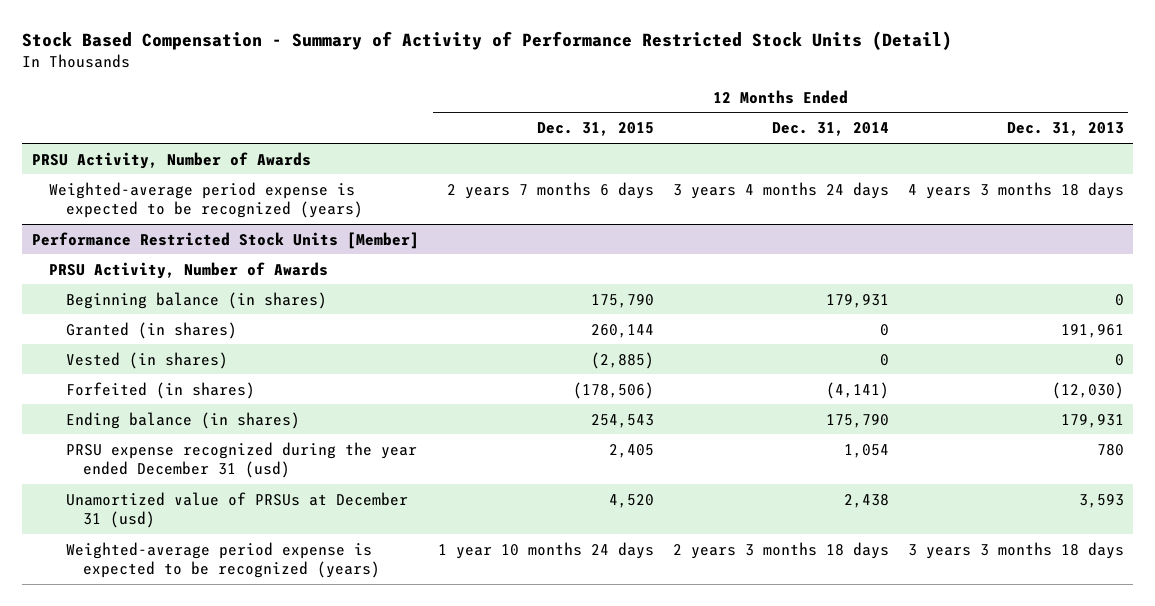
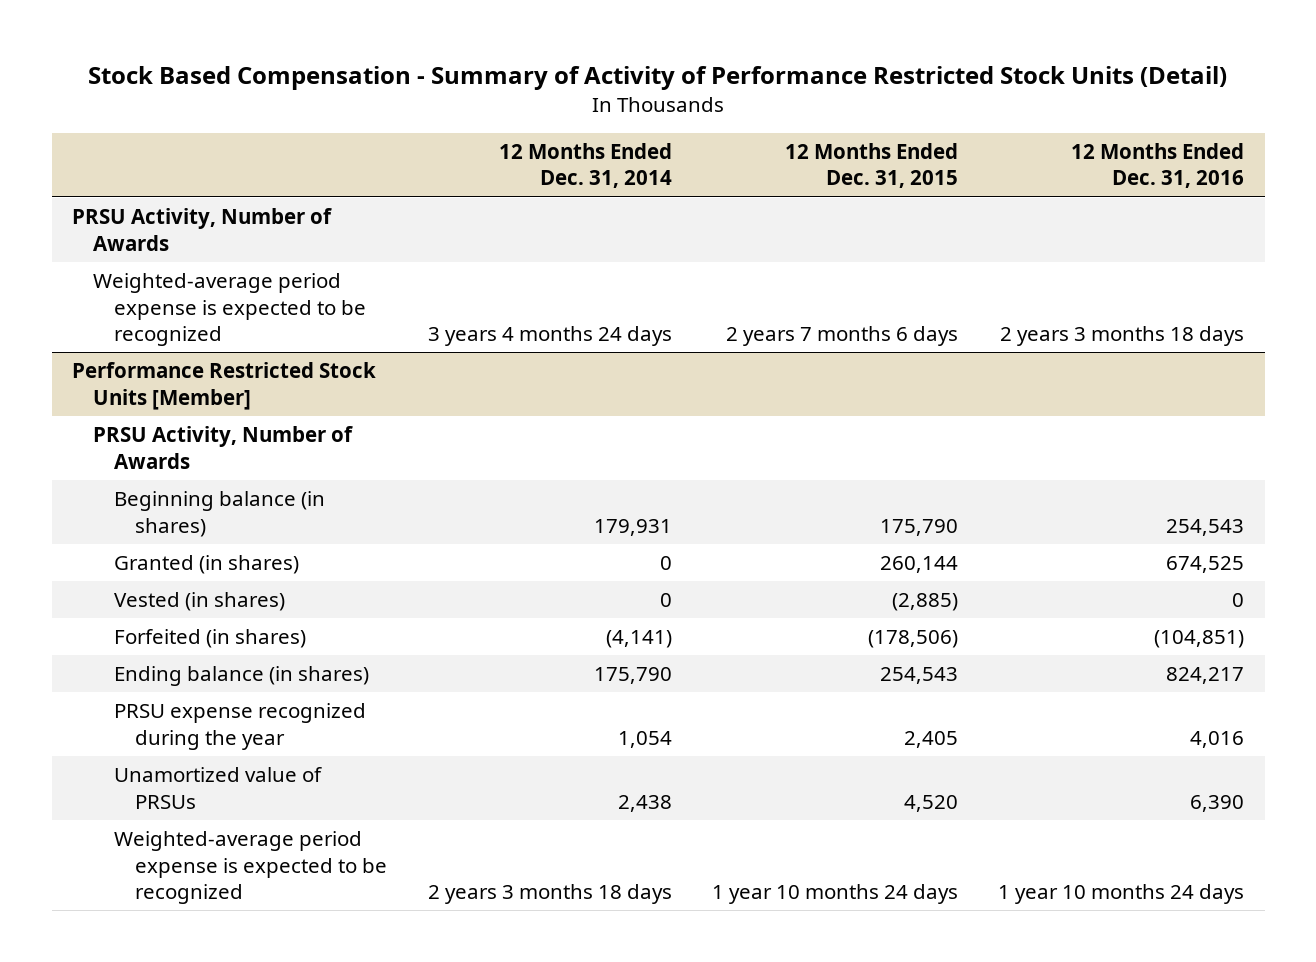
- | 12 Months Ended Dec. 31, 2015 | 12 Months Ended Dec. 31, 2014 | 12 Months Ended Dec. 31, 2013
+ | 12 Months Ended Dec. 31, 2014 | 12 Months Ended Dec. 31, 2015 | 12 Months Ended Dec. 31, 2016
- Weighted-average period expense is expected to be recognized (years) | 2 years 7 months 6 days | 3 years 4 months 24 days | 4 years 3 months 18 days
+ Weighted-average period expense is expected to be recognized | 3 years 4 months 24 days | 2 years 7 months 6 days | 2 years 3 months 18 days
@ Performance Restricted Stock Units [Member]
- PRSU expense recognized during the year ended December 31 (usd) | 2,405 | 1,054 | 780
- Unamortized value of PRSUs at December 31 (usd) | 4,520 | 2,438 | 3,593
- Weighted-average period expense is expected to be recognized (years) | 1 year 10 months 24 days | 2 years 3 months 18 days | 3 years 3 months 18 days
+ PRSU expense recognized during the year | 1,054 | 2,405 | 4,016
+ Unamortized value of PRSUs | 2,438 | 4,520 | 6,390
+ Weighted-average period expense is expected to be recognized | 2 years 3 months 18 days | 1 year 10 months 24 days | 1 year 10 months 24 days

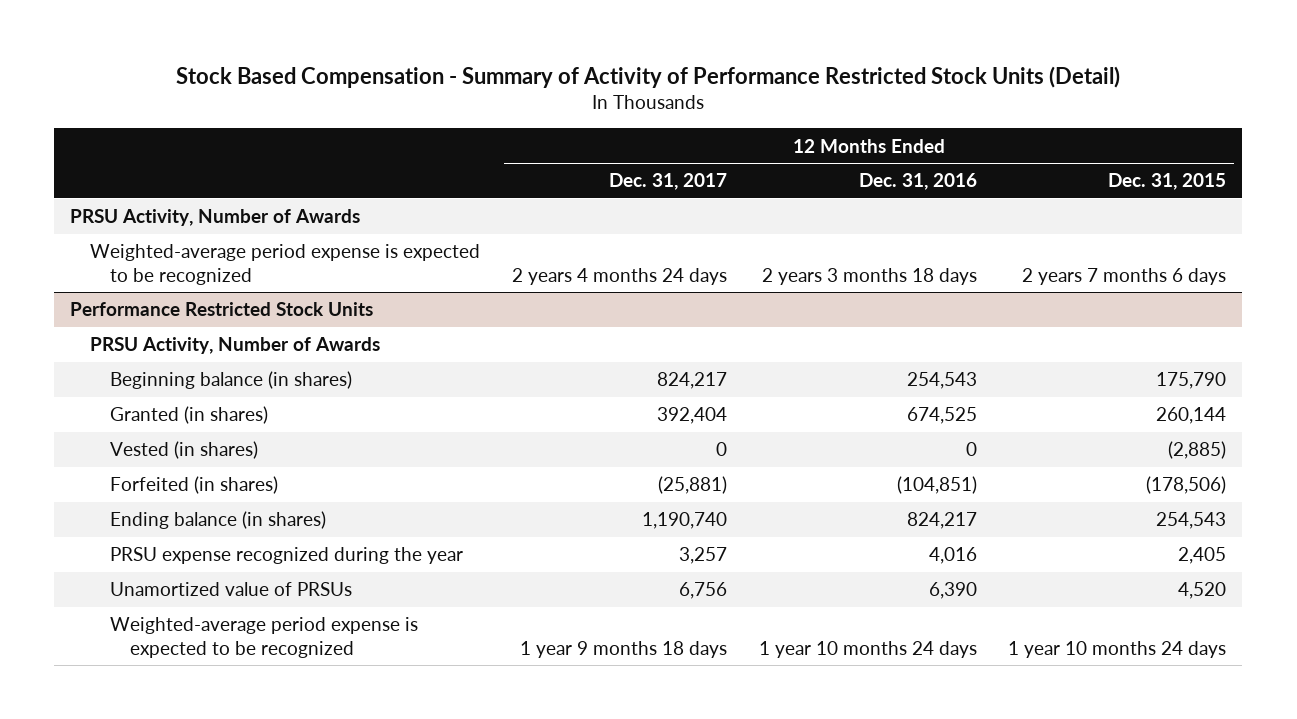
- | 12 Months Ended Dec. 31, 2014 | 12 Months Ended Dec. 31, 2015 | 12 Months Ended Dec. 31, 2016
+ | 12 Months Ended Dec. 31, 2017 | 12 Months Ended Dec. 31, 2016 | 12 Months Ended Dec. 31, 2015
- Performance Restricted Stock Units [Member]
+ Performance Restricted Stock Units

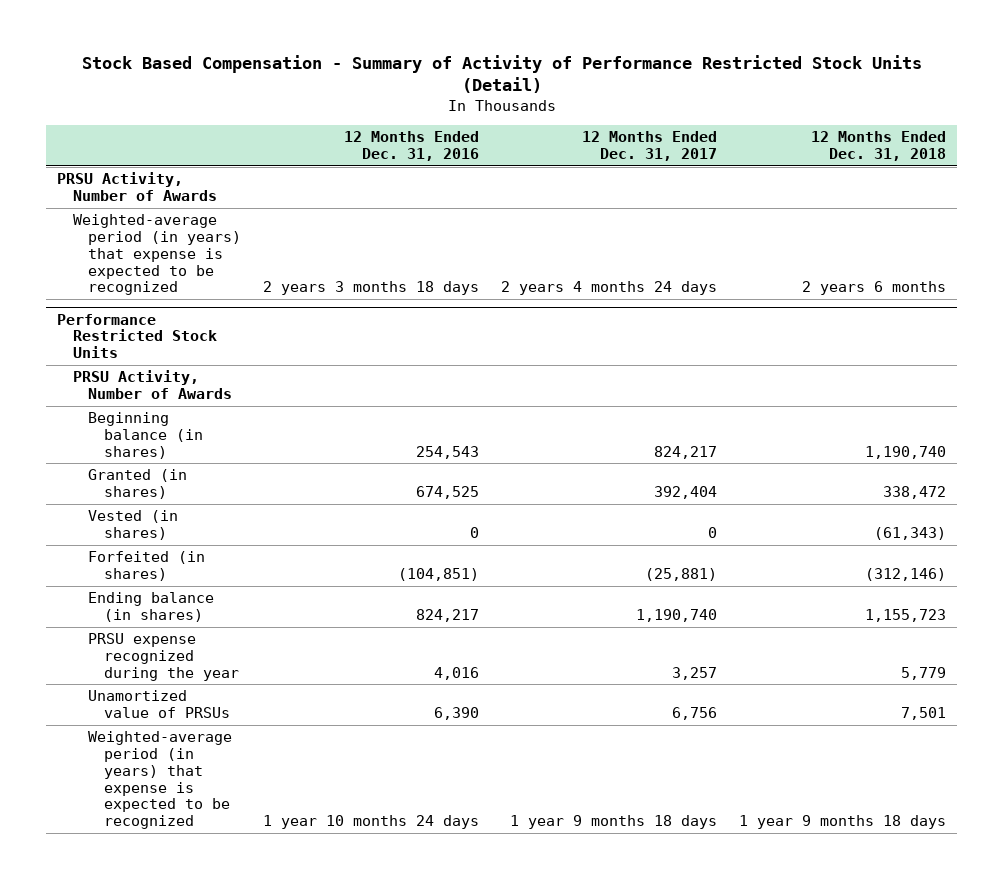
- | 12 Months Ended Dec. 31, 2017 | 12 Months Ended Dec. 31, 2016 | 12 Months Ended Dec. 31, 2015
+ | 12 Months Ended Dec. 31, 2016 | 12 Months Ended Dec. 31, 2017 | 12 Months Ended Dec. 31, 2018
- Weighted-average period expense is expected to be recognized | 2 years 4 months 24 days | 2 years 3 months 18 days | 2 years 7 months 6 days
+ Weighted-average period (in years) that expense is expected to be recognized | 2 years 3 months 18 days | 2 years 4 months 24 days | 2 years 6 months
@ Performance Restricted Stock Units
- Weighted-average period expense is expected to be recognized | 1 year 9 months 18 days | 1 year 10 months 24 days | 1 year 10 months 24 days
+ Weighted-average period (in years) that expense is expected to be recognized | 1 year 10 months 24 days | 1 year 9 months 18 days | 1 year 9 months 18 days

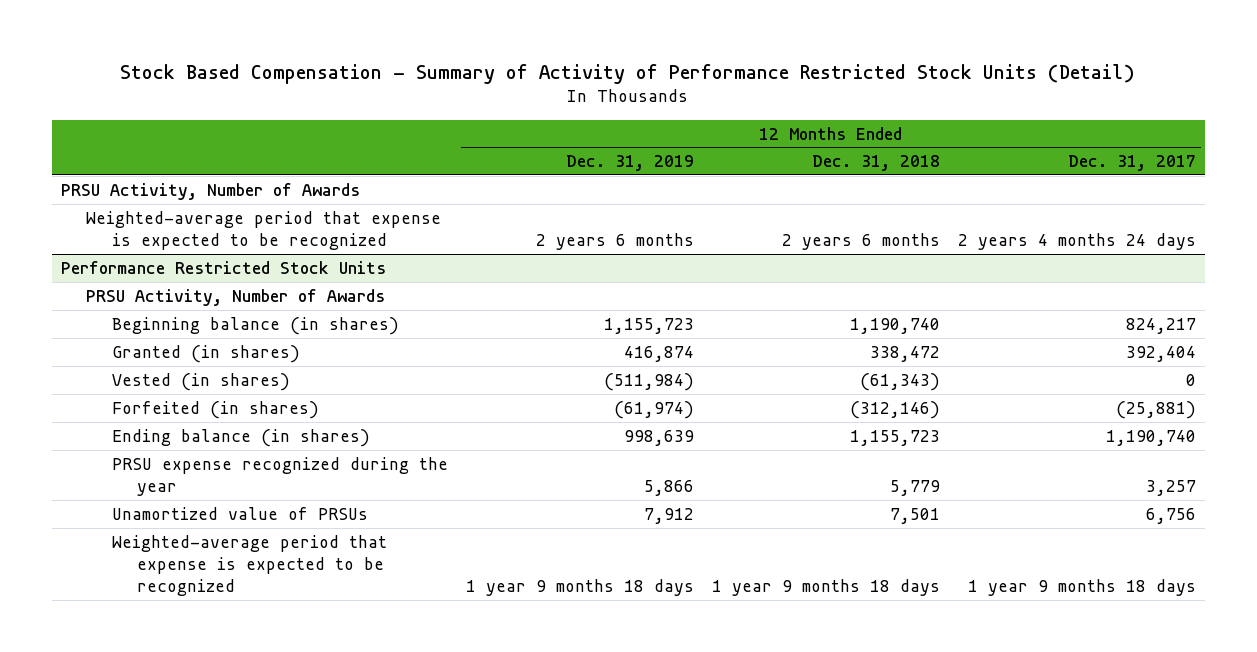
- | 12 Months Ended Dec. 31, 2016 | 12 Months Ended Dec. 31, 2017 | 12 Months Ended Dec. 31, 2018
+ | 12 Months Ended Dec. 31, 2019 | 12 Months Ended Dec. 31, 2018 | 12 Months Ended Dec. 31, 2017
- Weighted-average period (in years) that expense is expected to be recognized | 2 years 3 months 18 days | 2 years 4 months 24 days | 2 years 6 months
+ Weighted-average period that expense is expected to be recognized | 2 years 6 months | 2 years 6 months | 2 years 4 months 24 days
@ Performance Restricted Stock Units
- Weighted-average period (in years) that expense is expected to be recognized | 1 year 10 months 24 days | 1 year 9 months 18 days | 1 year 9 months 18 days
+ Weighted-average period that expense is expected to be recognized | 1 year 9 months 18 days | 1 year 9 months 18 days | 1 year 9 months 18 days

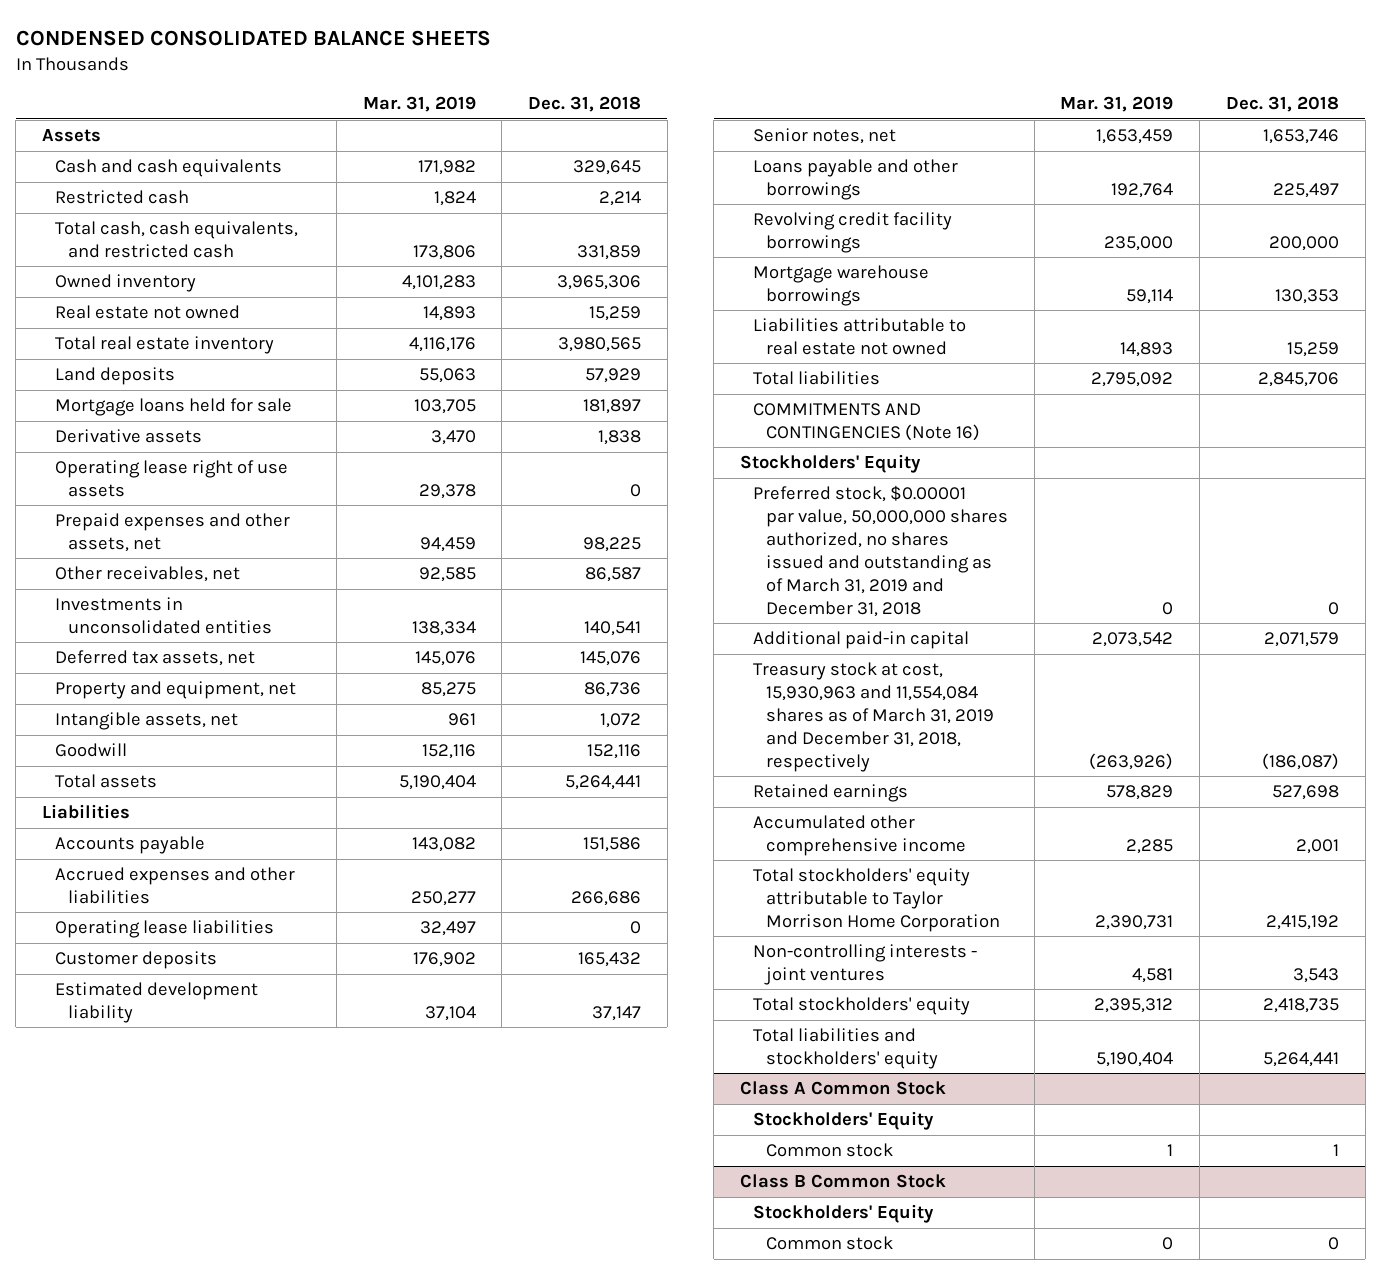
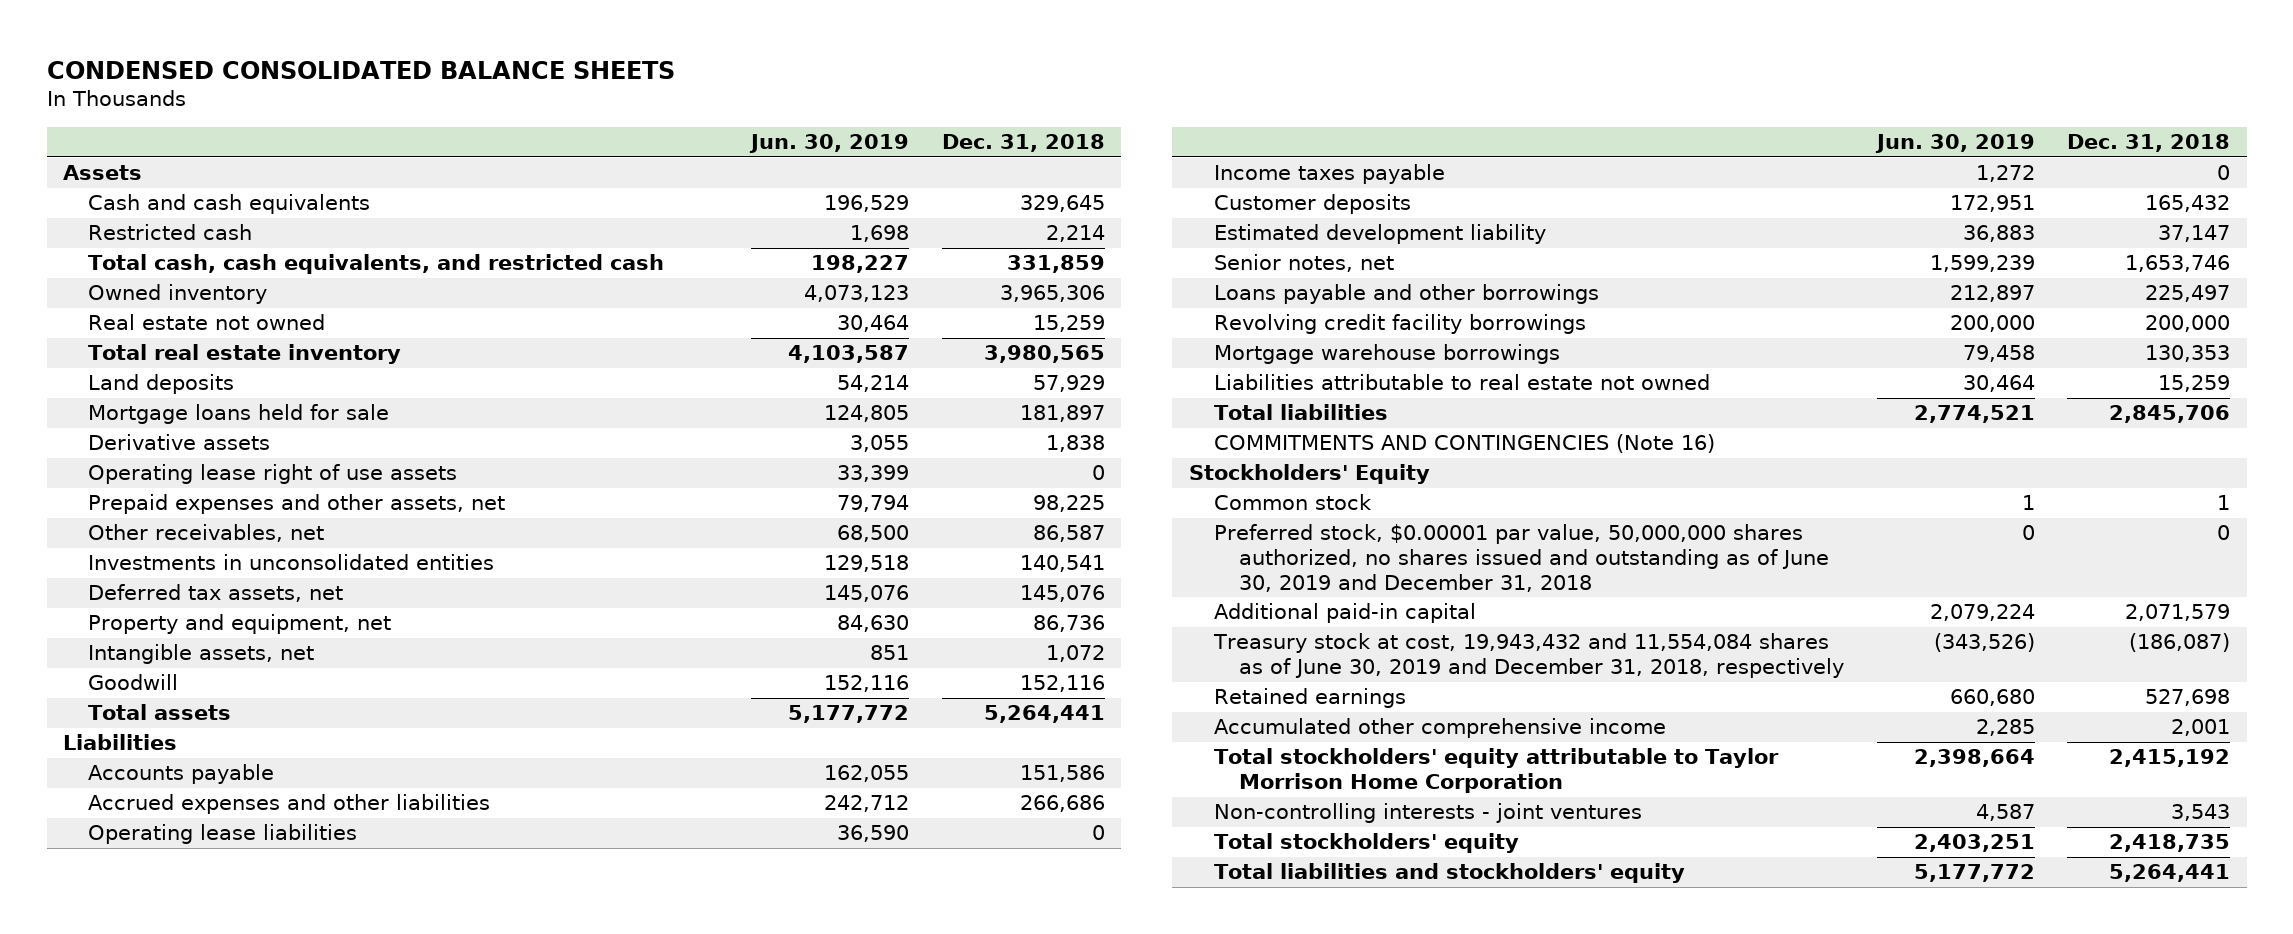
- | Mar. 31, 2019 | Dec. 31, 2018
+ | Jun. 30, 2019 | Dec. 31, 2018
+ Income taxes payable | 1,272 | 0
- Preferred stock, $0.00001 par value, 50,000,000 shares authorized, no shares issued and outstanding as of March 31, 2019 and December 31, 2018 | 0 | 0
+ Common stock | 1 | 1
+ Preferred stock, $0.00001 par value, 50,000,000 shares authorized, no shares issued and outstanding as of June 30, 2019 and December 31, 2018 | 0 | 0
- Treasury stock at cost, 15,930,963 and 11,554,084 shares as of March 31, 2019 and December 31, 2018, respectively | (263,926) | (186,087)
+ Treasury stock at cost, 19,943,432 and 11,554,084 shares as of June 30, 2019 and December 31, 2018, respectively | (343,526) | (186,087)
- Class A Common Stock
- Stockholders' Equity
- Common stock | 1 | 1
- Class B Common Stock
- Stockholders' Equity
- Common stock | 0 | 0

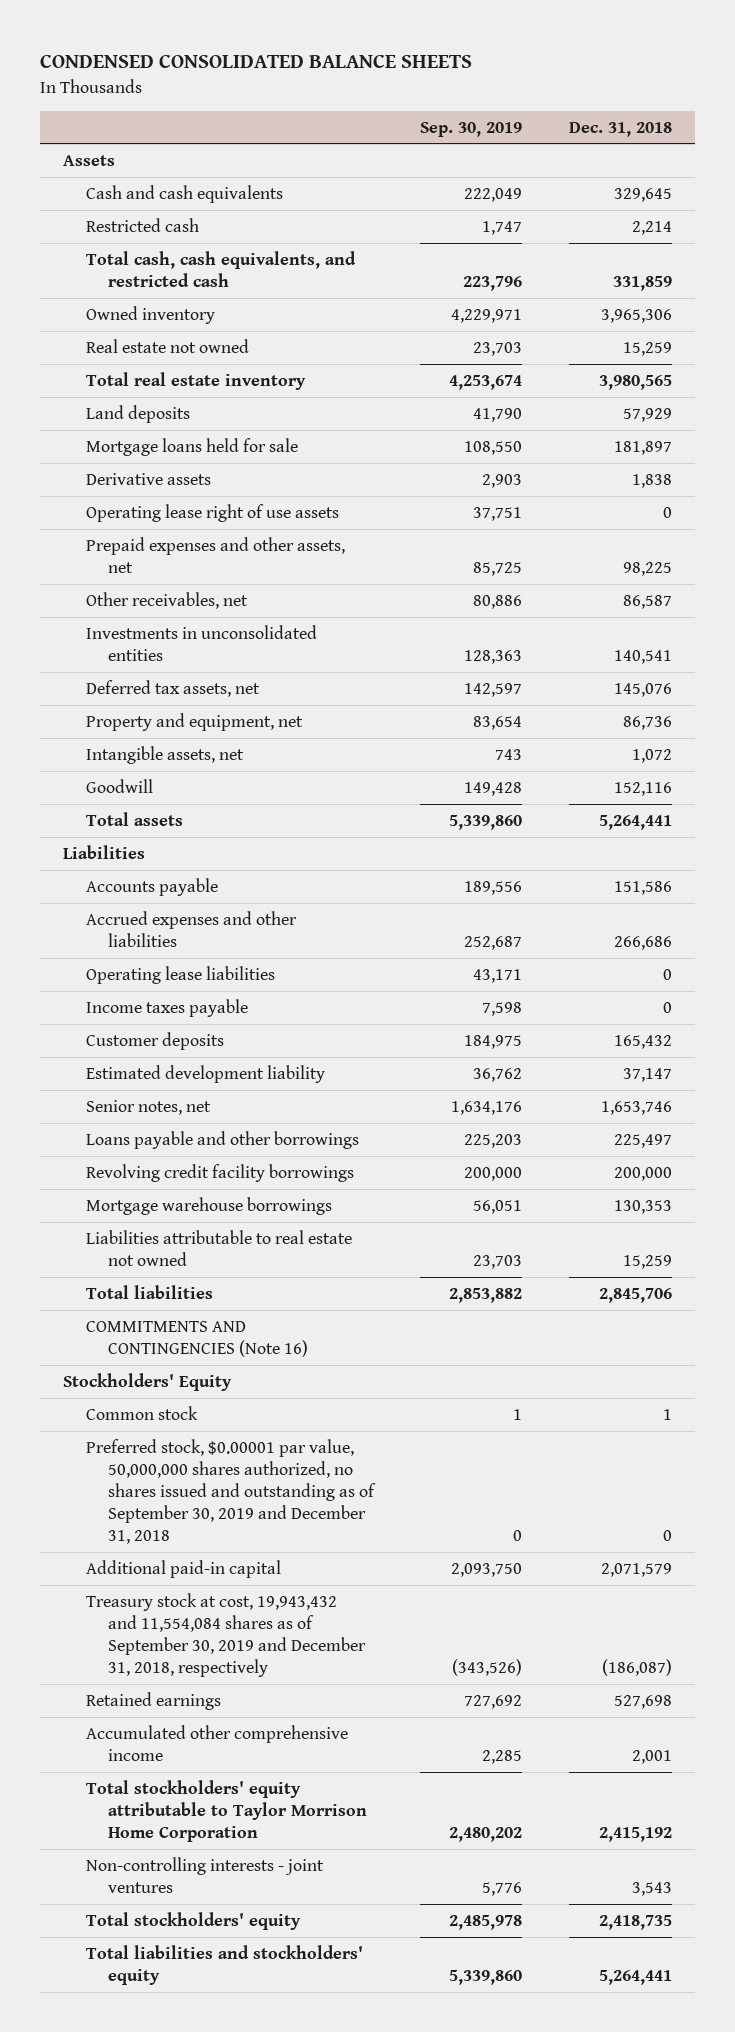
- | Jun. 30, 2019 | Dec. 31, 2018
+ | Sep. 30, 2019 | Dec. 31, 2018
- Preferred stock, $0.00001 par value, 50,000,000 shares authorized, no shares issued and outstanding as of June 30, 2019 and December 31, 2018 | 0 | 0
+ Preferred stock, $0.00001 par value, 50,000,000 shares authorized, no shares issued and outstanding as of September 30, 2019 and December 31, 2018 | 0 | 0
- Treasury stock at cost, 19,943,432 and 11,554,084 shares as of June 30, 2019 and December 31, 2018, respectively | (343,526) | (186,087)
+ Treasury stock at cost, 19,943,432 and 11,554,084 shares as of September 30, 2019 and December 31, 2018, respectively | (343,526) | (186,087)

